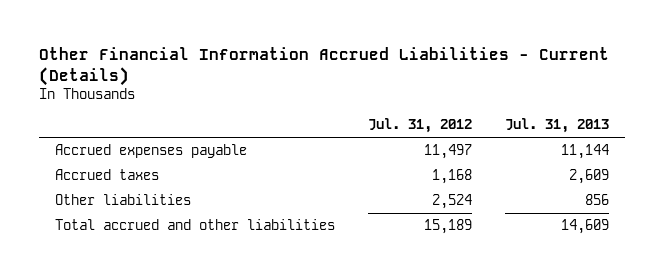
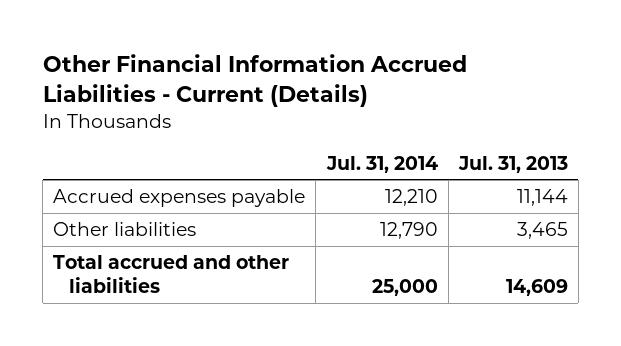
- | Jul. 31, 2012 | Jul. 31, 2013
+ | Jul. 31, 2014 | Jul. 31, 2013
- Accrued taxes | 1,168 | 2,609
- Other liabilities | 2,524 | 856
+ Other liabilities | 12,790 | 3,465

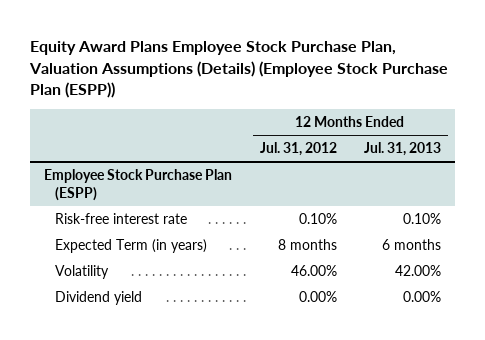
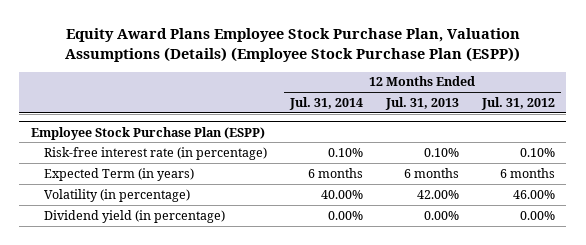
- | 12 Months Ended Jul. 31, 2012 | 12 Months Ended Jul. 31, 2013
+ | 12 Months Ended Jul. 31, 2014 | 12 Months Ended Jul. 31, 2013 | 12 Months Ended Jul. 31, 2012
@ Employee Stock Purchase Plan (ESPP)
- Risk-free interest rate | 0.10% | 0.10%
- Expected Term (in years) | 8 months | 6 months
- Volatility | 46.00% | 42.00%
- Dividend yield | 0.00% | 0.00%
+ Risk-free interest rate (in percentage) | 0.10% | 0.10% | 0.10%
+ Expected Term (in years) | 6 months | 6 months | 6 months
+ Volatility (in percentage) | 40.00% | 42.00% | 46.00%
+ Dividend yield (in percentage) | 0.00% | 0.00% | 0.00%

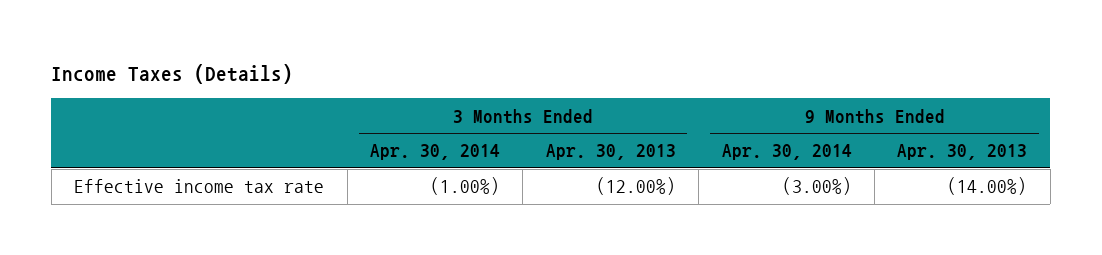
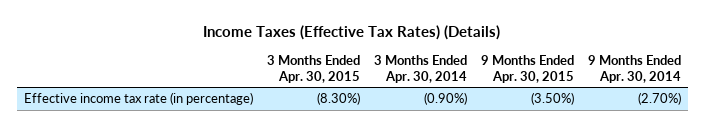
- Income Taxes (Details)
+ Income Taxes (Effective Tax Rates) (Details)
- | 3 Months Ended Apr. 30, 2014 | 3 Months Ended Apr. 30, 2013 | 9 Months Ended Apr. 30, 2014 | 9 Months Ended Apr. 30, 2013
+ | 3 Months Ended Apr. 30, 2015 | 3 Months Ended Apr. 30, 2014 | 9 Months Ended Apr. 30, 2015 | 9 Months Ended Apr. 30, 2014
- Effective income tax rate | (1.00%) | (12.00%) | (3.00%) | (14.00%)
+ Effective income tax rate (in percentage) | (8.30%) | (0.90%) | (3.50%) | (2.70%)

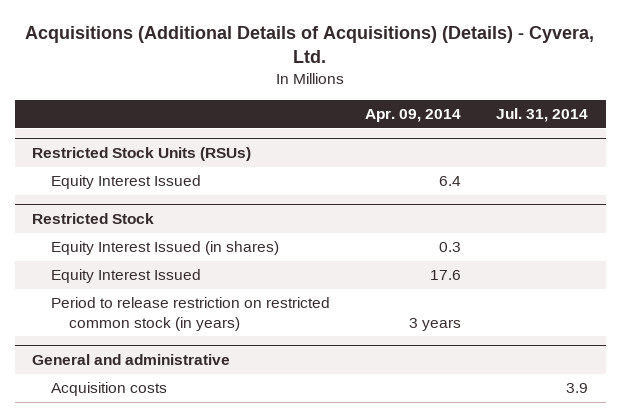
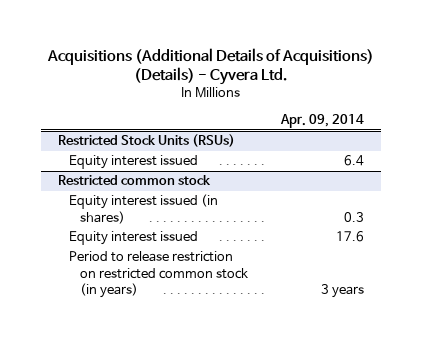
- Acquisitions (Additional Details of Acquisitions) (Details) - Cyvera, Ltd.
+ Acquisitions (Additional Details of Acquisitions) (Details) - Cyvera Ltd.
- | Apr. 09, 2014 | Jul. 31, 2014
+ | Apr. 09, 2014
@ Restricted Stock Units (RSUs)
- Equity Interest Issued | 6.4 |
- Restricted Stock
- Equity Interest Issued (in shares) | 0.3 |
- Equity Interest Issued | 17.6 |
@ Restricted Stock Units (RSUs)
+ Equity interest issued | 6.4
+ Restricted common stock
+ Equity interest issued (in shares) | 0.3
+ Equity interest issued | 17.6
- General and administrative
- Acquisition costs | | 3.9

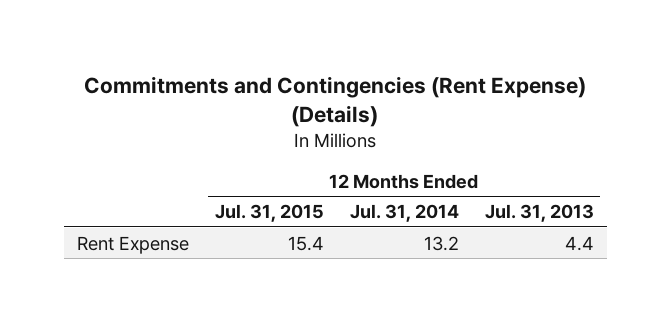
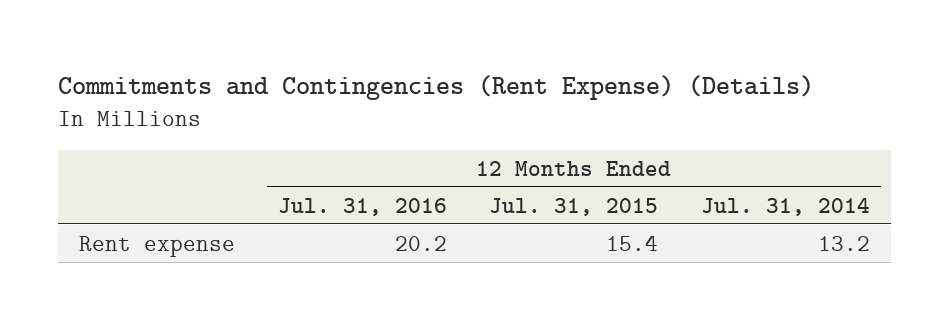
- | 12 Months Ended Jul. 31, 2015 | 12 Months Ended Jul. 31, 2014 | 12 Months Ended Jul. 31, 2013
+ | 12 Months Ended Jul. 31, 2016 | 12 Months Ended Jul. 31, 2015 | 12 Months Ended Jul. 31, 2014
- Rent Expense | 15.4 | 13.2 | 4.4
+ Rent expense | 20.2 | 15.4 | 13.2

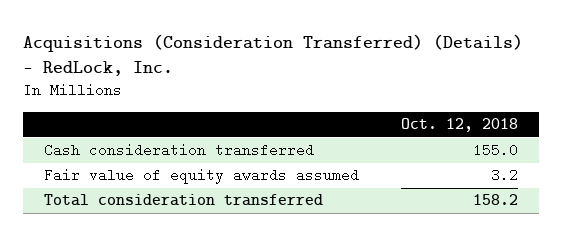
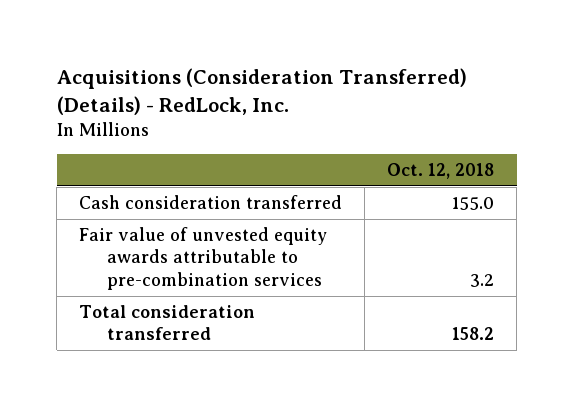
- Fair value of equity awards assumed | 3.2
+ Fair value of unvested equity awards attributable to pre-combination services | 3.2

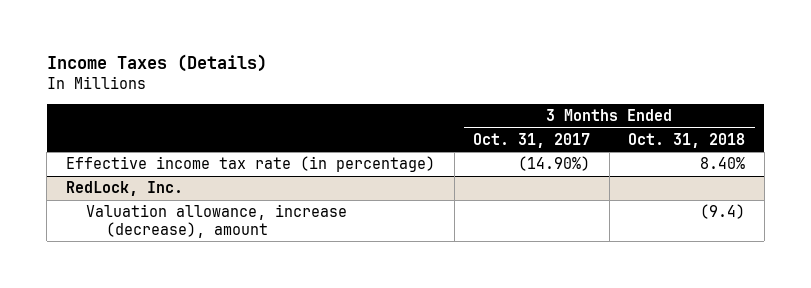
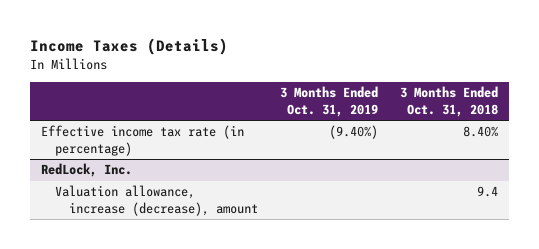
- | 3 Months Ended Oct. 31, 2017 | 3 Months Ended Oct. 31, 2018
+ | 3 Months Ended Oct. 31, 2019 | 3 Months Ended Oct. 31, 2018
@ RedLock, Inc.
- Valuation allowance, increase (decrease), amount | | (9.4)
+ Valuation allowance, increase (decrease), amount | | 9.4

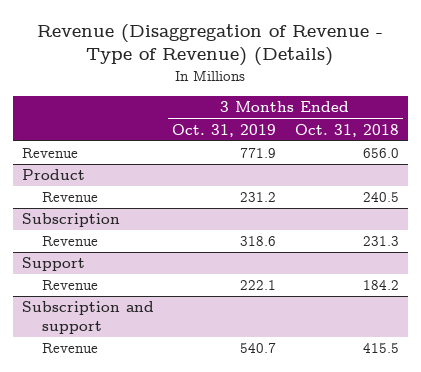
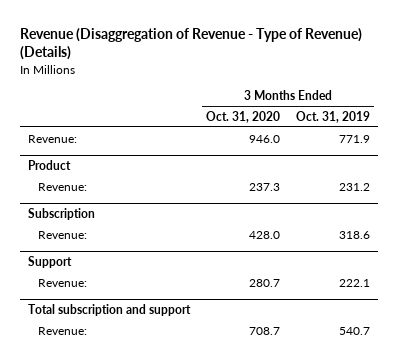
- | 3 Months Ended Oct. 31, 2019 | 3 Months Ended Oct. 31, 2018
+ | 3 Months Ended Oct. 31, 2020 | 3 Months Ended Oct. 31, 2019
- Revenue | 771.9 | 656.0
+ Revenue: | 946.0 | 771.9
@ Product
- Revenue | 231.2 | 240.5
+ Revenue: | 237.3 | 231.2
@ Subscription
- Revenue | 318.6 | 231.3
+ Revenue: | 428.0 | 318.6
@ Support
- Revenue | 222.1 | 184.2
- Subscription and support
- Revenue | 540.7 | 415.5
@ Support
+ Revenue: | 280.7 | 222.1
+ Total subscription and support
+ Revenue: | 708.7 | 540.7

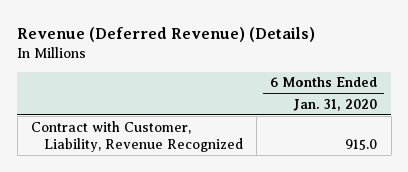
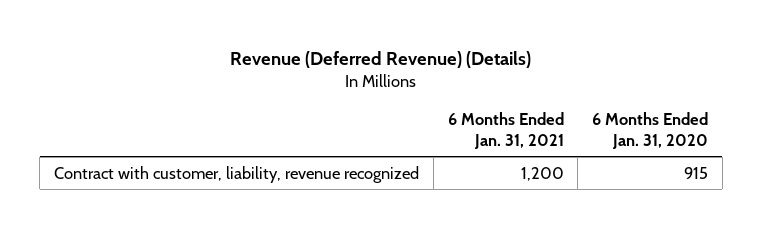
- | 6 Months Ended Jan. 31, 2020
+ | 6 Months Ended Jan. 31, 2021 | 6 Months Ended Jan. 31, 2020
- Contract with Customer, Liability, Revenue Recognized | 915.0
+ Contract with customer, liability, revenue recognized | 1,200 | 915

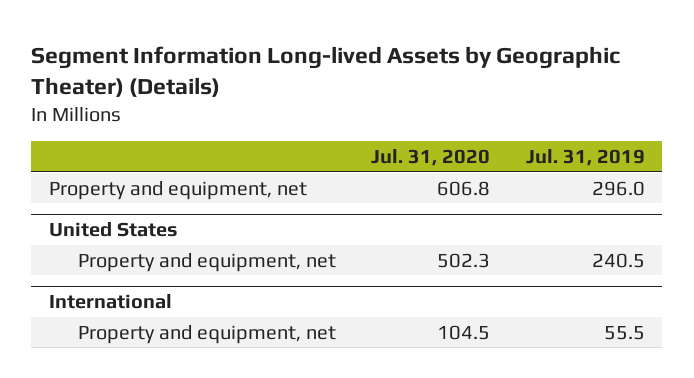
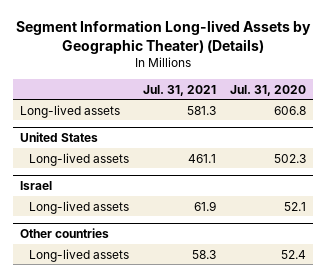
- | Jul. 31, 2020 | Jul. 31, 2019
+ | Jul. 31, 2021 | Jul. 31, 2020
- Property and equipment, net | 606.8 | 296.0
+ Long-lived assets | 581.3 | 606.8
@ United States
- Property and equipment, net | 502.3 | 240.5
- International
- Property and equipment, net | 104.5 | 55.5
@ United States
+ Long-lived assets | 461.1 | 502.3
+ Israel
+ Long-lived assets | 61.9 | 52.1
+ Other countries
+ Long-lived assets | 58.3 | 52.4

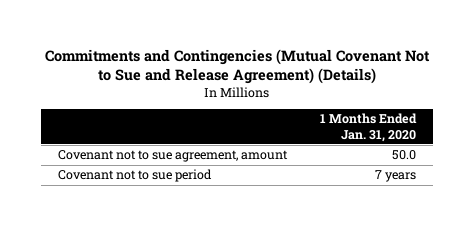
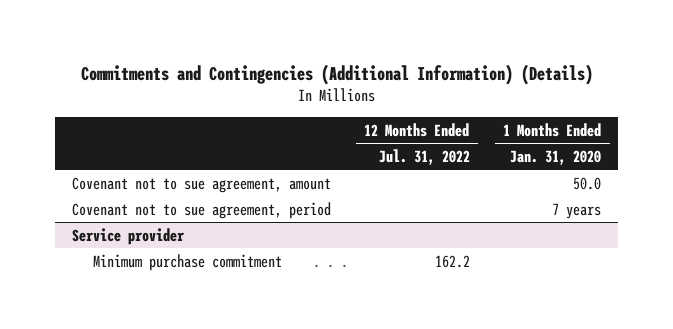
- Commitments and Contingencies (Mutual Covenant Not to Sue and Release Agreement) (Details)
+ Commitments and Contingencies (Additional Information) (Details)
- | 1 Months Ended Jan. 31, 2020
+ | 12 Months Ended Jul. 31, 2022 | 1 Months Ended Jan. 31, 2020
- Covenant not to sue period | 7 years
+ Covenant not to sue agreement, period | | 7 years
+ Service provider
+ Minimum purchase commitment | 162.2 |

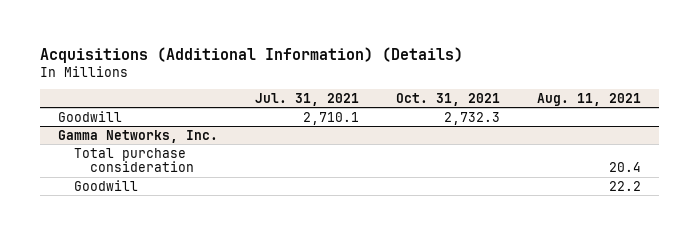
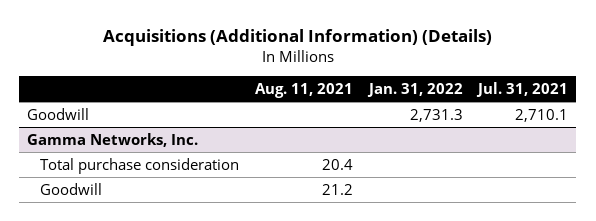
- | Jul. 31, 2021 | Oct. 31, 2021 | Aug. 11, 2021
+ | Aug. 11, 2021 | Jan. 31, 2022 | Jul. 31, 2021
@ Gamma Networks, Inc.
- Goodwill | | | 22.2
+ Goodwill | 21.2 | |

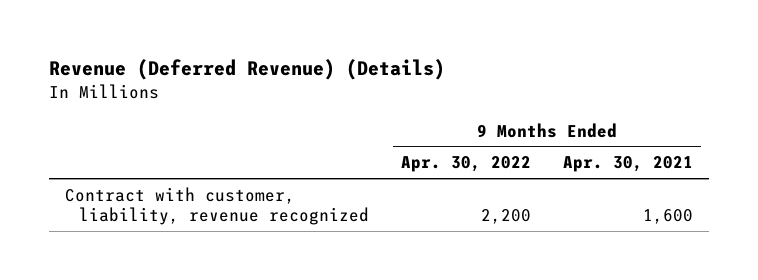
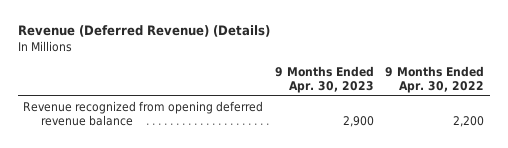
- | 9 Months Ended Apr. 30, 2022 | 9 Months Ended Apr. 30, 2021
+ | 9 Months Ended Apr. 30, 2023 | 9 Months Ended Apr. 30, 2022
- Contract with customer, liability, revenue recognized | 2,200 | 1,600
+ Revenue recognized from opening deferred revenue balance | 2,900 | 2,200

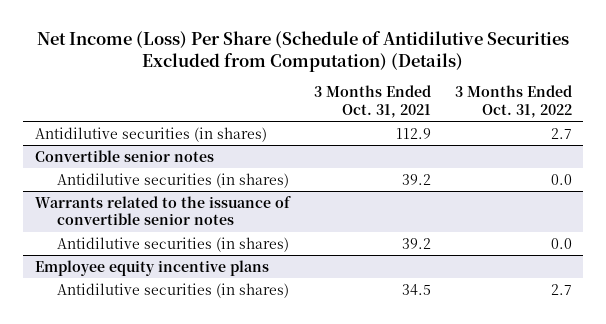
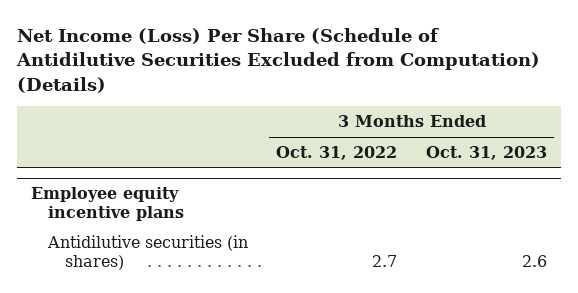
- | 3 Months Ended Oct. 31, 2021 | 3 Months Ended Oct. 31, 2022
+ | 3 Months Ended Oct. 31, 2022 | 3 Months Ended Oct. 31, 2023
- Antidilutive securities (in shares) | 112.9 | 2.7
- Convertible senior notes
- Antidilutive securities (in shares) | 39.2 | 0.0
- Warrants related to the issuance of convertible senior notes
- Antidilutive securities (in shares) | 39.2 | 0.0

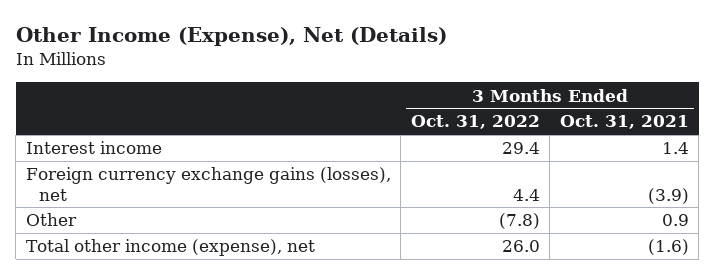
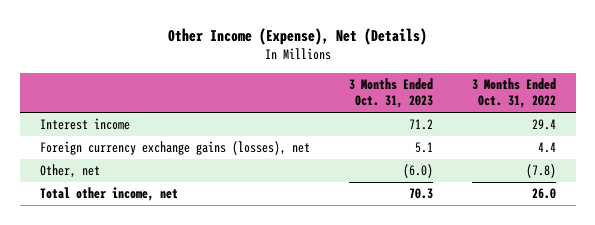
- | 3 Months Ended Oct. 31, 2022 | 3 Months Ended Oct. 31, 2021
+ | 3 Months Ended Oct. 31, 2023 | 3 Months Ended Oct. 31, 2022
- Other | (7.8) | 0.9
- Total other income (expense), net | 26.0 | (1.6)
+ Other, net | (6.0) | (7.8)
+ Total other income, net | 70.3 | 26.0

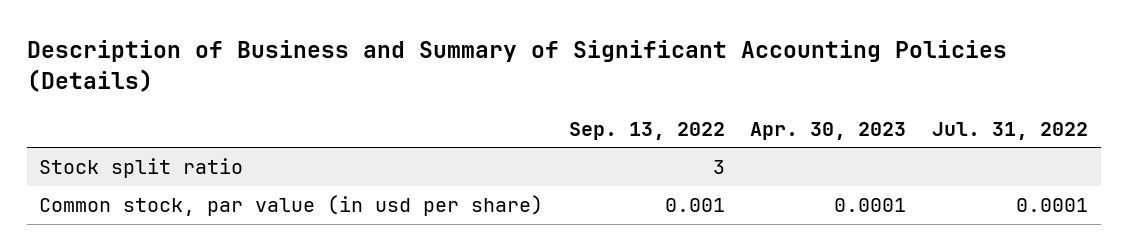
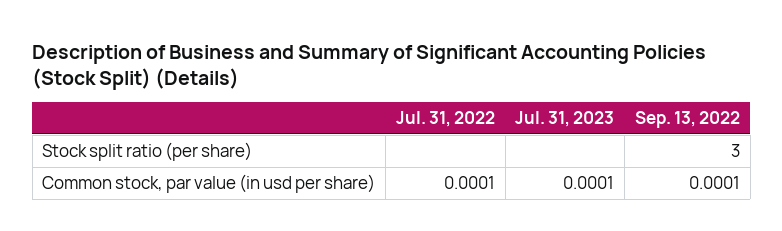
- Description of Business and Summary of Significant Accounting Policies (Details)
+ Description of Business and Summary of Significant Accounting Policies (Stock Split) (Details)
- | Sep. 13, 2022 | Apr. 30, 2023 | Jul. 31, 2022
+ | Jul. 31, 2022 | Jul. 31, 2023 | Sep. 13, 2022
- Stock split ratio | 3 | |
- Common stock, par value (in usd per share) | 0.001 | 0.0001 | 0.0001
+ Stock split ratio (per share) | | | 3
+ Common stock, par value (in usd per share) | 0.0001 | 0.0001 | 0.0001

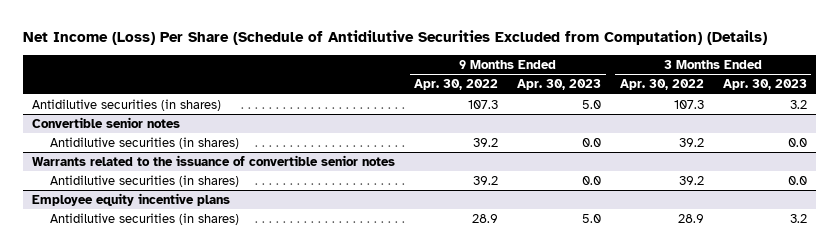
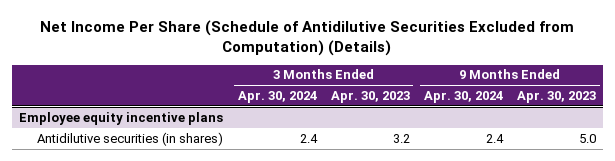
- Net Income (Loss) Per Share (Schedule of Antidilutive Securities Excluded from Computation) (Details)
+ Net Income Per Share (Schedule of Antidilutive Securities Excluded from Computation) (Details)
- | 9 Months Ended Apr. 30, 2022 | 9 Months Ended Apr. 30, 2023 | 3 Months Ended Apr. 30, 2022 | 3 Months Ended Apr. 30, 2023
+ | 3 Months Ended Apr. 30, 2024 | 3 Months Ended Apr. 30, 2023 | 9 Months Ended Apr. 30, 2024 | 9 Months Ended Apr. 30, 2023
- Antidilutive securities (in shares) | 107.3 | 5.0 | 107.3 | 3.2
- Convertible senior notes
- Antidilutive securities (in shares) | 39.2 | 0.0 | 39.2 | 0.0
- Warrants related to the issuance of convertible senior notes
- Antidilutive securities (in shares) | 39.2 | 0.0 | 39.2 | 0.0

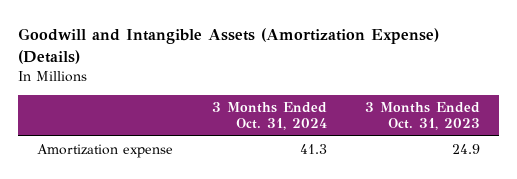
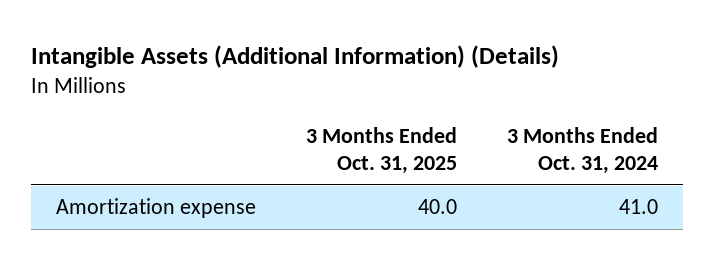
- Goodwill and Intangible Assets (Amortization Expense) (Details)
+ Intangible Assets (Additional Information) (Details)
- | 3 Months Ended Oct. 31, 2024 | 3 Months Ended Oct. 31, 2023
+ | 3 Months Ended Oct. 31, 2025 | 3 Months Ended Oct. 31, 2024
- Amortization expense | 41.3 | 24.9
+ Amortization expense | 40.0 | 41.0

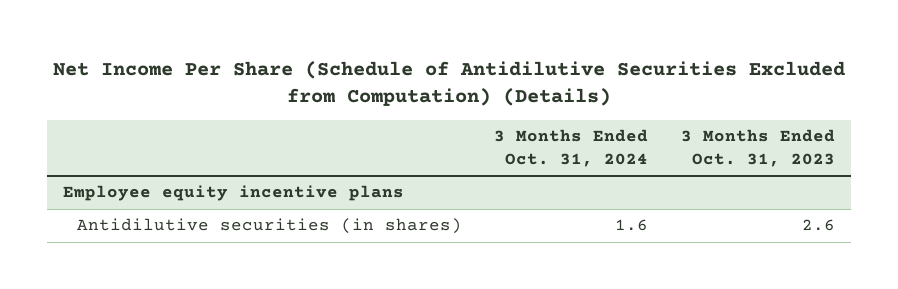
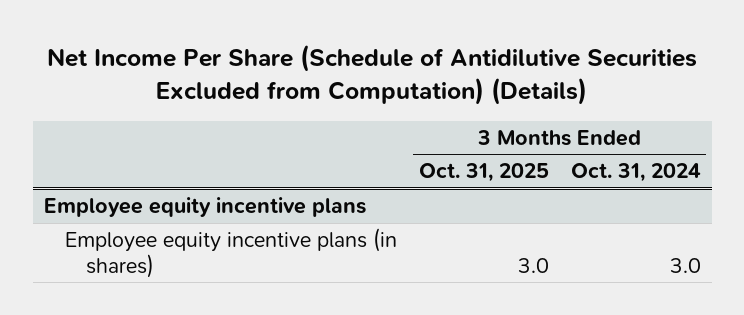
- | 3 Months Ended Oct. 31, 2024 | 3 Months Ended Oct. 31, 2023
+ | 3 Months Ended Oct. 31, 2025 | 3 Months Ended Oct. 31, 2024
@ Employee equity incentive plans
- Antidilutive securities (in shares) | 1.6 | 2.6
+ Employee equity incentive plans (in shares) | 3.0 | 3.0

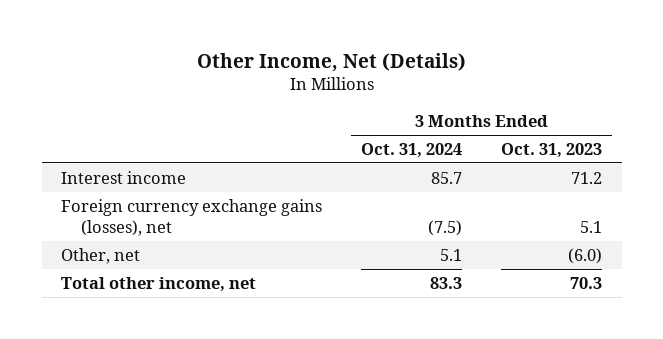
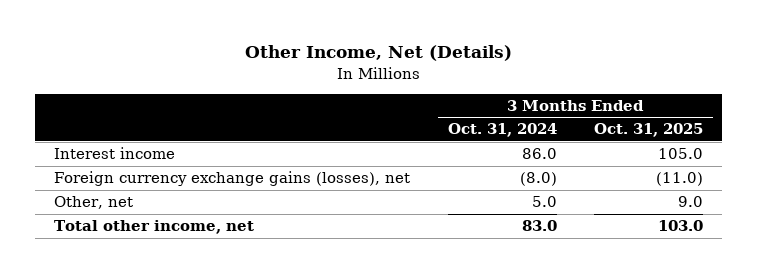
- | 3 Months Ended Oct. 31, 2024 | 3 Months Ended Oct. 31, 2023
+ | 3 Months Ended Oct. 31, 2024 | 3 Months Ended Oct. 31, 2025
- Interest income | 85.7 | 71.2
- Foreign currency exchange gains (losses), net | (7.5) | 5.1
- Other, net | 5.1 | (6.0)
- Total other income, net | 83.3 | 70.3
+ Interest income | 86.0 | 105.0
+ Foreign currency exchange gains (losses), net | (8.0) | (11.0)
+ Other, net | 5.0 | 9.0
+ Total other income, net | 83.0 | 103.0

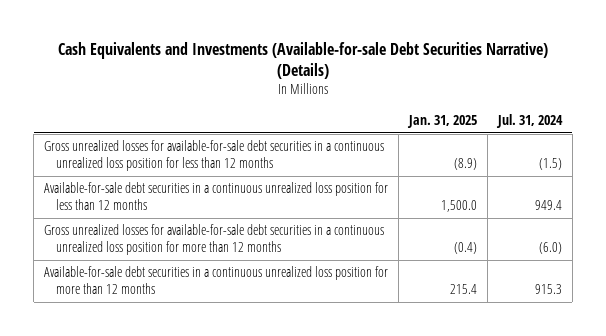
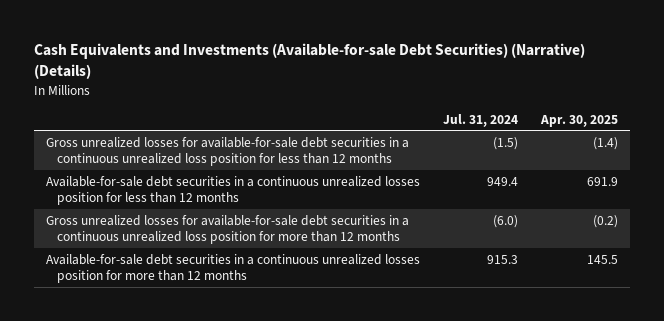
- Cash Equivalents and Investments (Available-for-sale Debt Securities Narrative) (Details)
+ Cash Equivalents and Investments (Available-for-sale Debt Securities) (Narrative) (Details)
- | Jan. 31, 2025 | Jul. 31, 2024
+ | Jul. 31, 2024 | Apr. 30, 2025
- Available-for-sale debt securities in a continuous unrealized loss position for less than 12 months | 1,500.0 | 949.4
+ Available-for-sale debt securities in a continuous unrealized losses position for less than 12 months | 949.4 | 691.9
- Available-for-sale debt securities in a continuous unrealized loss position for more than 12 months | 215.4 | 915.3
+ Available-for-sale debt securities in a continuous unrealized losses position for more than 12 months | 915.3 | 145.5

